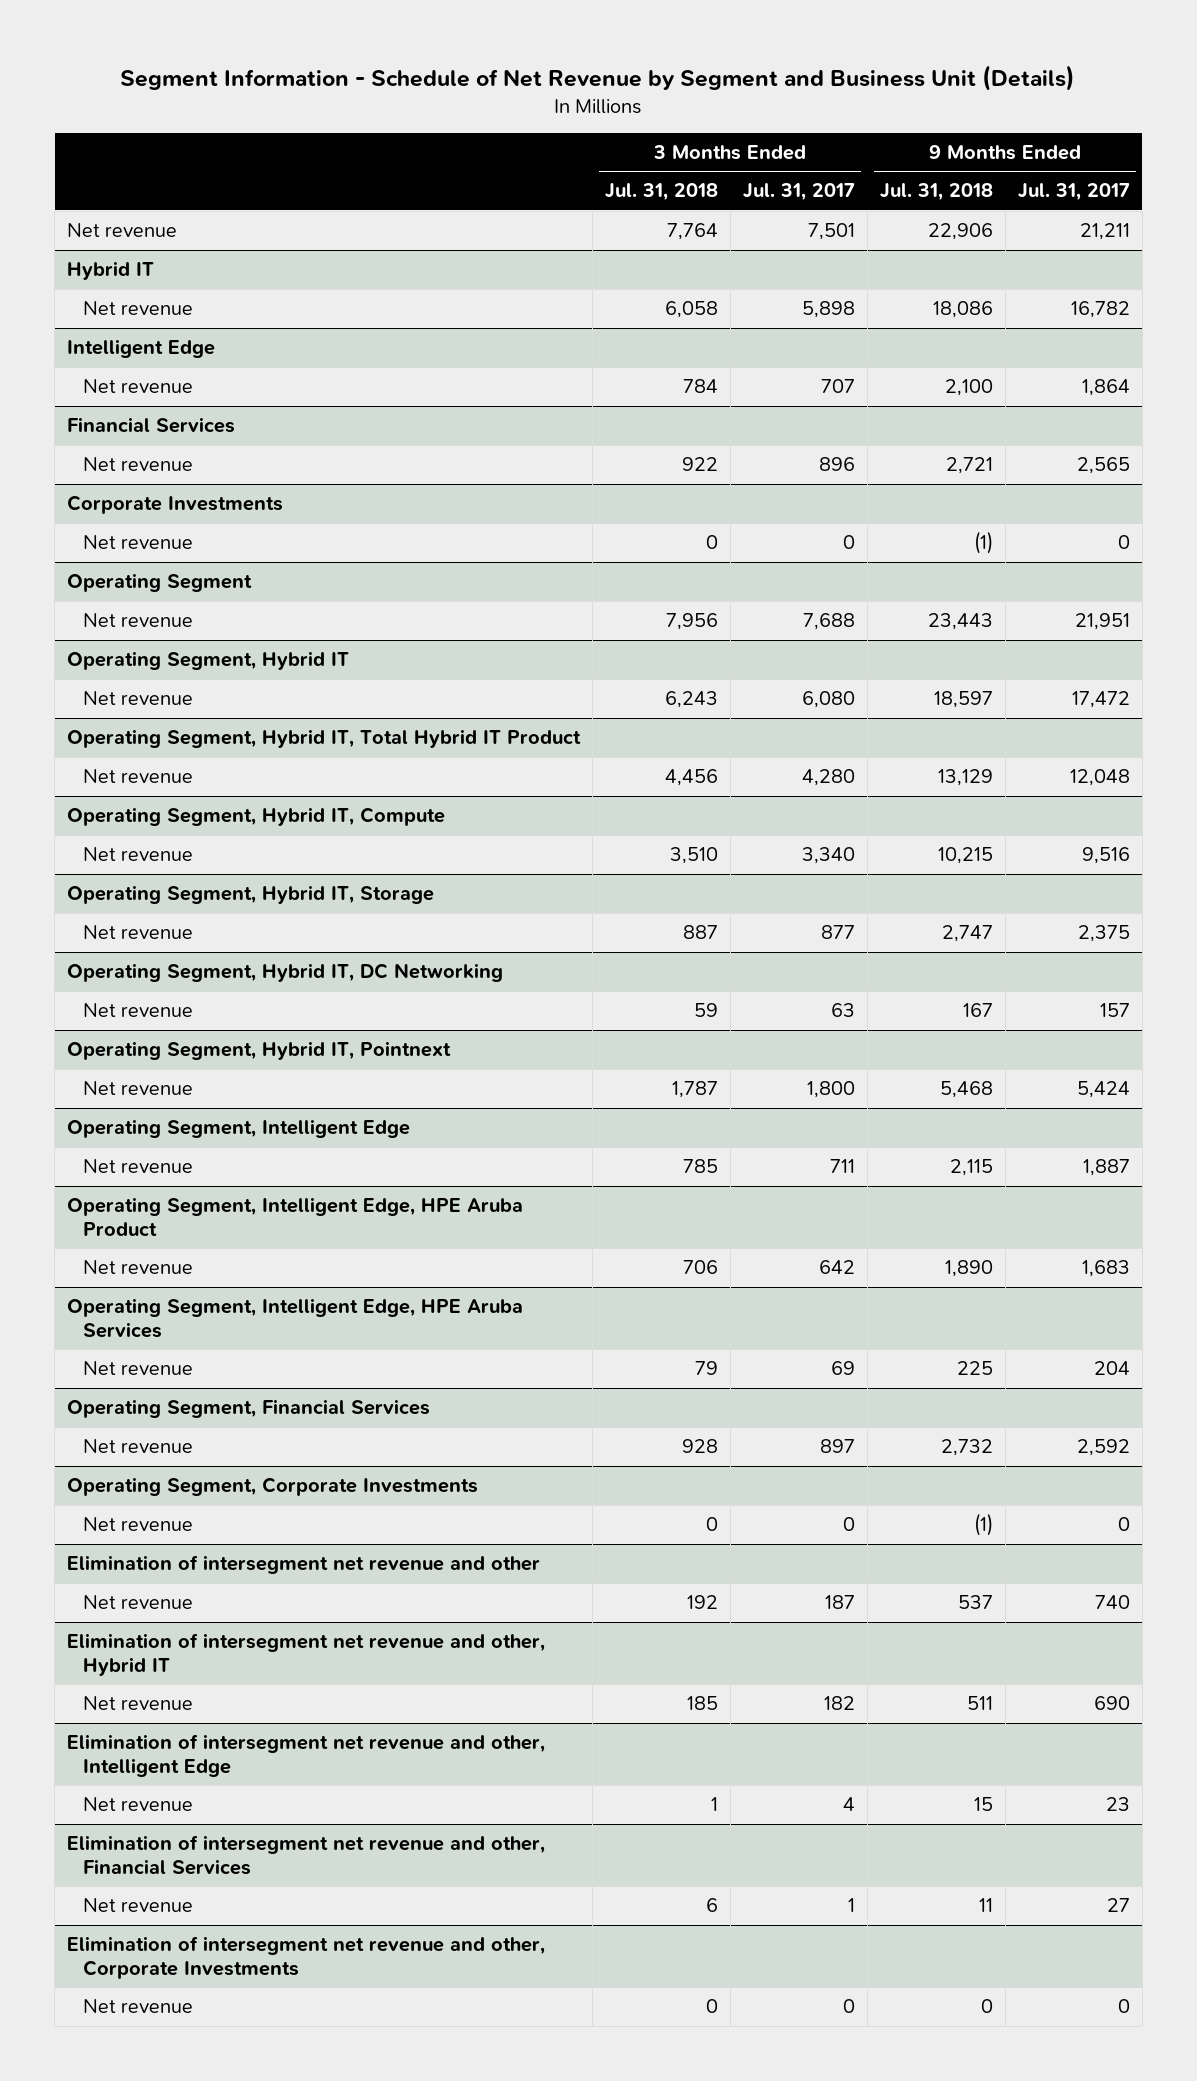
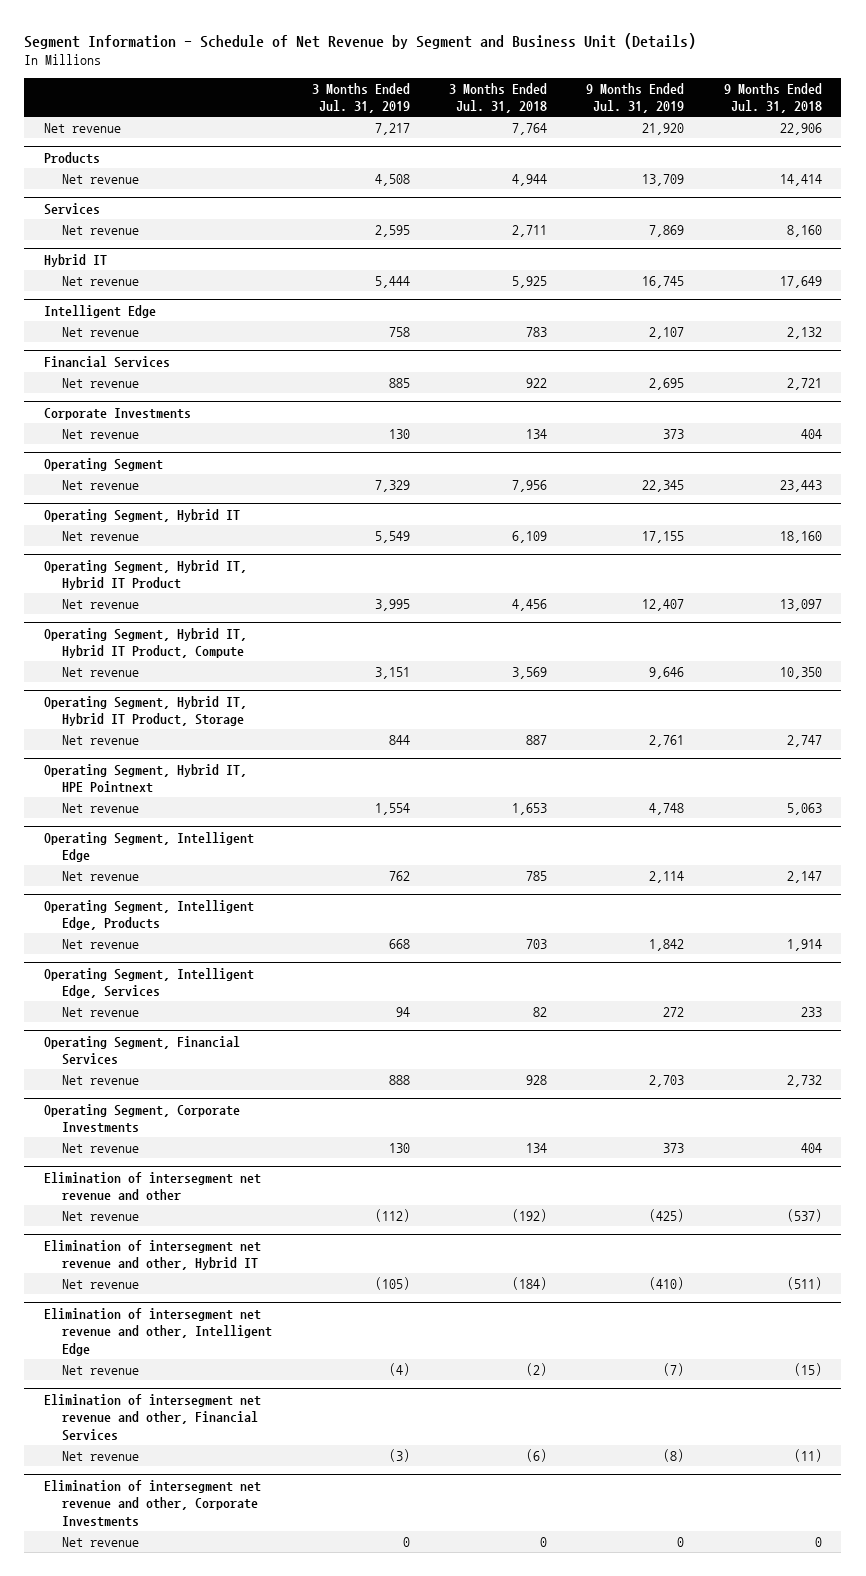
- | 3 Months Ended Jul. 31, 2018 | 3 Months Ended Jul. 31, 2017 | 9 Months Ended Jul. 31, 2018 | 9 Months Ended Jul. 31, 2017
+ | 3 Months Ended Jul. 31, 2019 | 3 Months Ended Jul. 31, 2018 | 9 Months Ended Jul. 31, 2019 | 9 Months Ended Jul. 31, 2018
+ Products
+ Net revenue | 4,508 | 4,944 | 13,709 | 14,414
+ Services
+ Net revenue | 2,595 | 2,711 | 7,869 | 8,160
@ Hybrid IT
- Net revenue | 6,058 | 5,898 | 18,086 | 16,782
+ Net revenue | 5,444 | 5,925 | 16,745 | 17,649
@ Intelligent Edge
- Net revenue | 784 | 707 | 2,100 | 1,864
+ Net revenue | 758 | 783 | 2,107 | 2,132
@ Corporate Investments
- Net revenue | 0 | 0 | (1) | 0
+ Net revenue | 130 | 134 | 373 | 404
@ Operating Segment, Hybrid IT
- Net revenue | 6,243 | 6,080 | 18,597 | 17,472
- Operating Segment, Hybrid IT, Total Hybrid IT Product
- Net revenue | 4,456 | 4,280 | 13,129 | 12,048
- Operating Segment, Hybrid IT, Compute
- Net revenue | 3,510 | 3,340 | 10,215 | 9,516
- Operating Segment, Hybrid IT, Storage
@ Operating Segment, Hybrid IT
+ Net revenue | 5,549 | 6,109 | 17,155 | 18,160
+ Operating Segment, Hybrid IT, Hybrid IT Product
+ Net revenue | 3,995 | 4,456 | 12,407 | 13,097
+ Operating Segment, Hybrid IT, Hybrid IT Product, Compute
+ Net revenue | 3,151 | 3,569 | 9,646 | 10,350
+ Operating Segment, Hybrid IT, Hybrid IT Product, Storage
- Operating Segment, Hybrid IT, DC Networking
- Net revenue | 59 | 63 | 167 | 157
- Operating Segment, Hybrid IT, Pointnext
- Net revenue | 1,787 | 1,800 | 5,468 | 5,424
+ Operating Segment, Hybrid IT, HPE Pointnext
+ Net revenue | 1,554 | 1,653 | 4,748 | 5,063
@ Operating Segment, Intelligent Edge
- Net revenue | 785 | 711 | 2,115 | 1,887
- Operating Segment, Intelligent Edge, HPE Aruba Product
- Net revenue | 706 | 642 | 1,890 | 1,683
- Operating Segment, Intelligent Edge, HPE Aruba Services
- Net revenue | 79 | 69 | 225 | 204
@ Operating Segment, Intelligent Edge
+ Net revenue | 762 | 785 | 2,114 | 2,147
+ Operating Segment, Intelligent Edge, Products
+ Net revenue | 668 | 703 | 1,842 | 1,914
+ Operating Segment, Intelligent Edge, Services
+ Net revenue | 94 | 82 | 272 | 233
@ Operating Segment, Corporate Investments
- Net revenue | 0 | 0 | (1) | 0
+ Net revenue | 130 | 134 | 373 | 404
@ Elimination of intersegment net revenue and other
- Net revenue | 192 | 187 | 537 | 740
+ Net revenue | (112) | (192) | (425) | (537)
@ Elimination of intersegment net revenue and other, Hybrid IT
- Net revenue | 185 | 182 | 511 | 690
+ Net revenue | (105) | (184) | (410) | (511)
@ Elimination of intersegment net revenue and other, Intelligent Edge
- Net revenue | 1 | 4 | 15 | 23
+ Net revenue | (4) | (2) | (7) | (15)
@ Elimination of intersegment net revenue and other, Financial Services
- Net revenue | 6 | 1 | 11 | 27
+ Net revenue | (3) | (6) | (8) | (11)

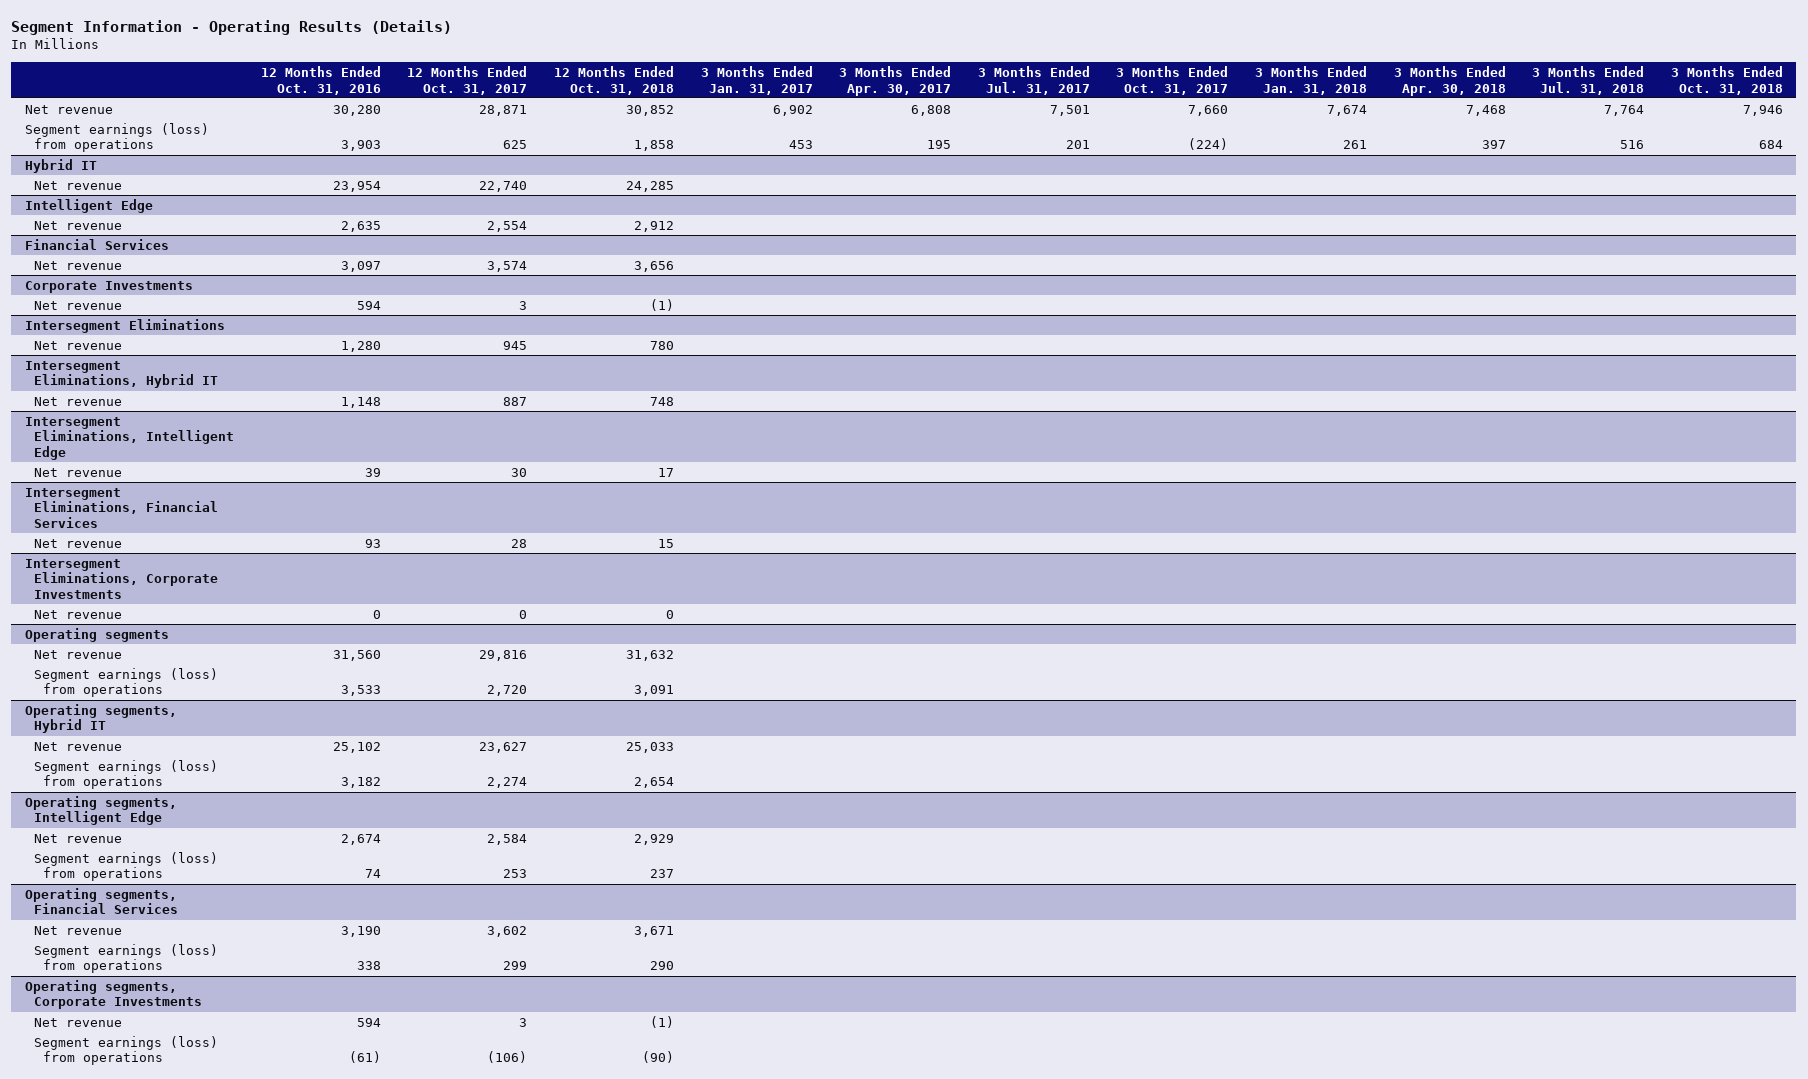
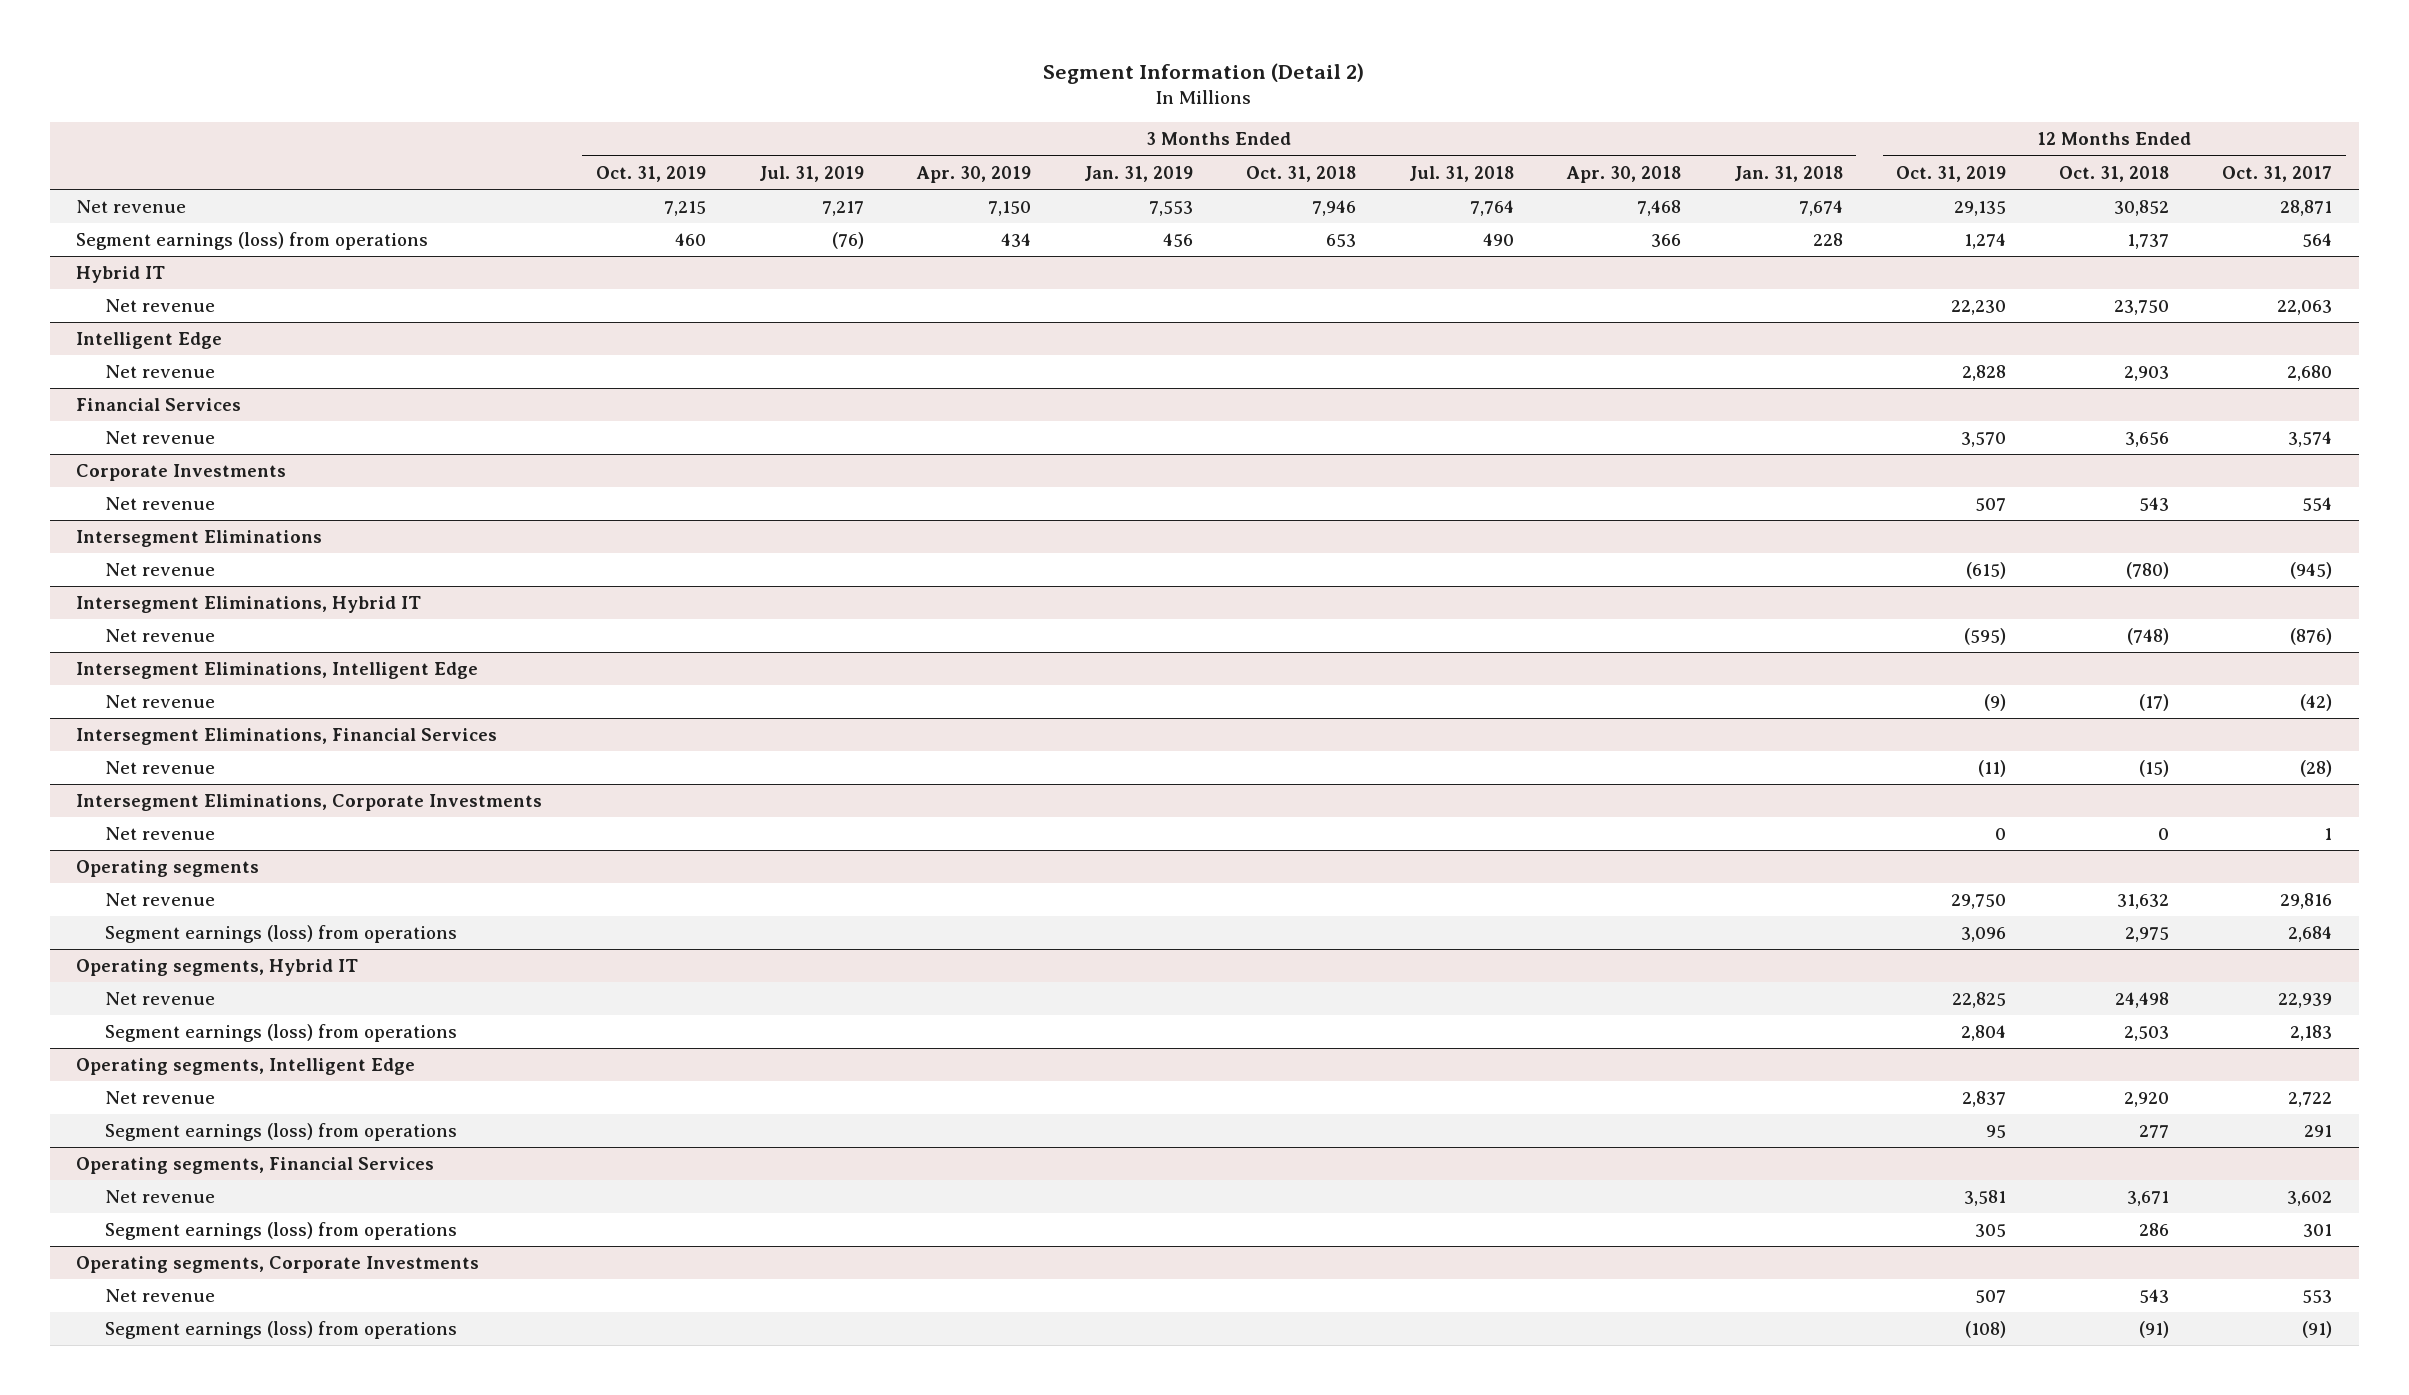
- Segment Information - Operating Results (Details)
+ Segment Information (Detail 2)
- | 12 Months Ended Oct. 31, 2016 | 12 Months Ended Oct. 31, 2017 | 12 Months Ended Oct. 31, 2018 | 3 Months Ended Jan. 31, 2017 | 3 Months Ended Apr. 30, 2017 | 3 Months Ended Jul. 31, 2017 | 3 Months Ended Oct. 31, 2017 | 3 Months Ended Jan. 31, 2018 | 3 Months Ended Apr. 30, 2018 | 3 Months Ended Jul. 31, 2018 | 3 Months Ended Oct. 31, 2018
+ | 3 Months Ended Oct. 31, 2019 | 3 Months Ended Jul. 31, 2019 | 3 Months Ended Apr. 30, 2019 | 3 Months Ended Jan. 31, 2019 | 3 Months Ended Oct. 31, 2018 | 3 Months Ended Jul. 31, 2018 | 3 Months Ended Apr. 30, 2018 | 3 Months Ended Jan. 31, 2018 | 12 Months Ended Oct. 31, 2019 | 12 Months Ended Oct. 31, 2018 | 12 Months Ended Oct. 31, 2017
- Segment earnings (loss) from operations | 3,903 | 625 | 1,858 | 453 | 195 | 201 | (224) | 261 | 397 | 516 | 684
+ Segment earnings (loss) from operations | 460 | (76) | 434 | 456 | 653 | 490 | 366 | 228 | 1,274 | 1,737 | 564
@ Hybrid IT
- Net revenue | 23,954 | 22,740 | 24,285 | | | | | | | |
+ Net revenue | | | | | | | | | 22,230 | 23,750 | 22,063
@ Intelligent Edge
- Net revenue | 2,635 | 2,554 | 2,912 | | | | | | | |
+ Net revenue | | | | | | | | | 2,828 | 2,903 | 2,680
@ Corporate Investments
- Net revenue | 594 | 3 | (1) | | | | | | | |
+ Net revenue | | | | | | | | | 507 | 543 | 554
@ Intersegment Eliminations
- Net revenue | 1,280 | 945 | 780 | | | | | | | |
+ Net revenue | | | | | | | | | (615) | (780) | (945)
@ Intersegment Eliminations, Hybrid IT
- Net revenue | 1,148 | 887 | 748 | | | | | | | |
+ Net revenue | | | | | | | | | (595) | (748) | (876)
@ Intersegment Eliminations, Intelligent Edge
- Net revenue | 39 | 30 | 17 | | | | | | | |
+ Net revenue | | | | | | | | | (9) | (17) | (42)
@ Intersegment Eliminations, Financial Services
- Net revenue | 93 | 28 | 15 | | | | | | | |
+ Net revenue | | | | | | | | | (11) | (15) | (28)
@ Intersegment Eliminations, Corporate Investments
- Net revenue | 0 | 0 | 0 | | | | | | | |
+ Net revenue | | | | | | | | | 0 | 0 | 1
@ Operating segments
- Segment earnings (loss) from operations | 3,533 | 2,720 | 3,091 | | | | | | | |
+ Segment earnings (loss) from operations | | | | | | | | | 3,096 | 2,975 | 2,684
@ Operating segments, Hybrid IT
- Net revenue | 25,102 | 23,627 | 25,033 | | | | | | | |
- Segment earnings (loss) from operations | 3,182 | 2,274 | 2,654 | | | | | | | |
+ Net revenue | | | | | | | | | 22,825 | 24,498 | 22,939
+ Segment earnings (loss) from operations | | | | | | | | | 2,804 | 2,503 | 2,183
@ Operating segments, Intelligent Edge
- Net revenue | 2,674 | 2,584 | 2,929 | | | | | | | |
- Segment earnings (loss) from operations | 74 | 253 | 237 | | | | | | | |
+ Net revenue | | | | | | | | | 2,837 | 2,920 | 2,722
+ Segment earnings (loss) from operations | | | | | | | | | 95 | 277 | 291
@ Operating segments, Financial Services
- Segment earnings (loss) from operations | 338 | 299 | 290 | | | | | | | |
+ Segment earnings (loss) from operations | | | | | | | | | 305 | 286 | 301
@ Operating segments, Corporate Investments
- Net revenue | 594 | 3 | (1) | | | | | | | |
- Segment earnings (loss) from operations | (61) | (106) | (90) | | | | | | | |
+ Net revenue | | | | | | | | | 507 | 543 | 553
+ Segment earnings (loss) from operations | | | | | | | | | (108) | (91) | (91)

